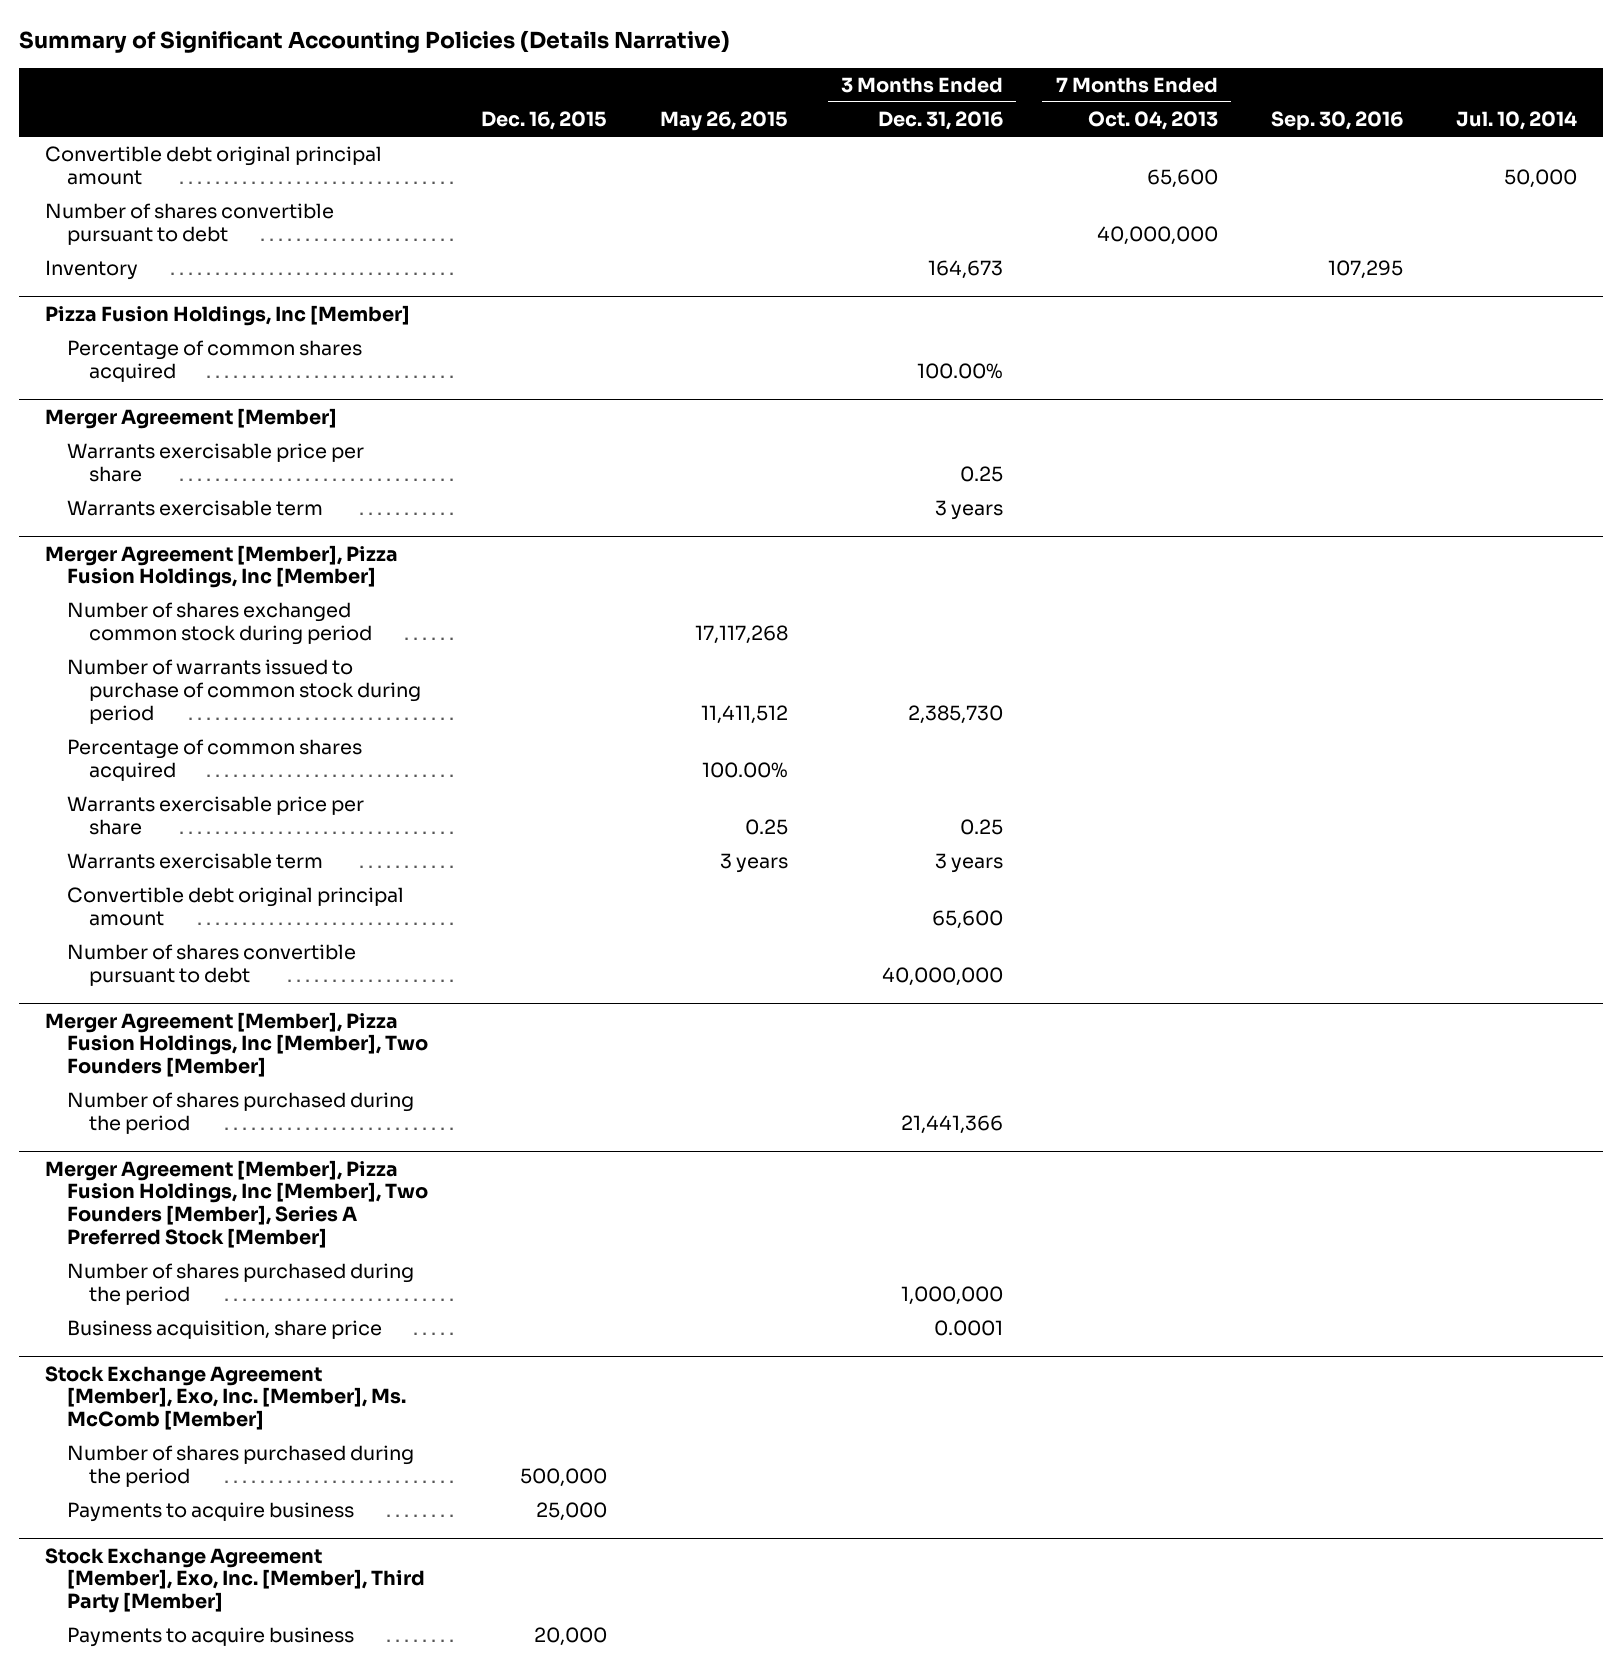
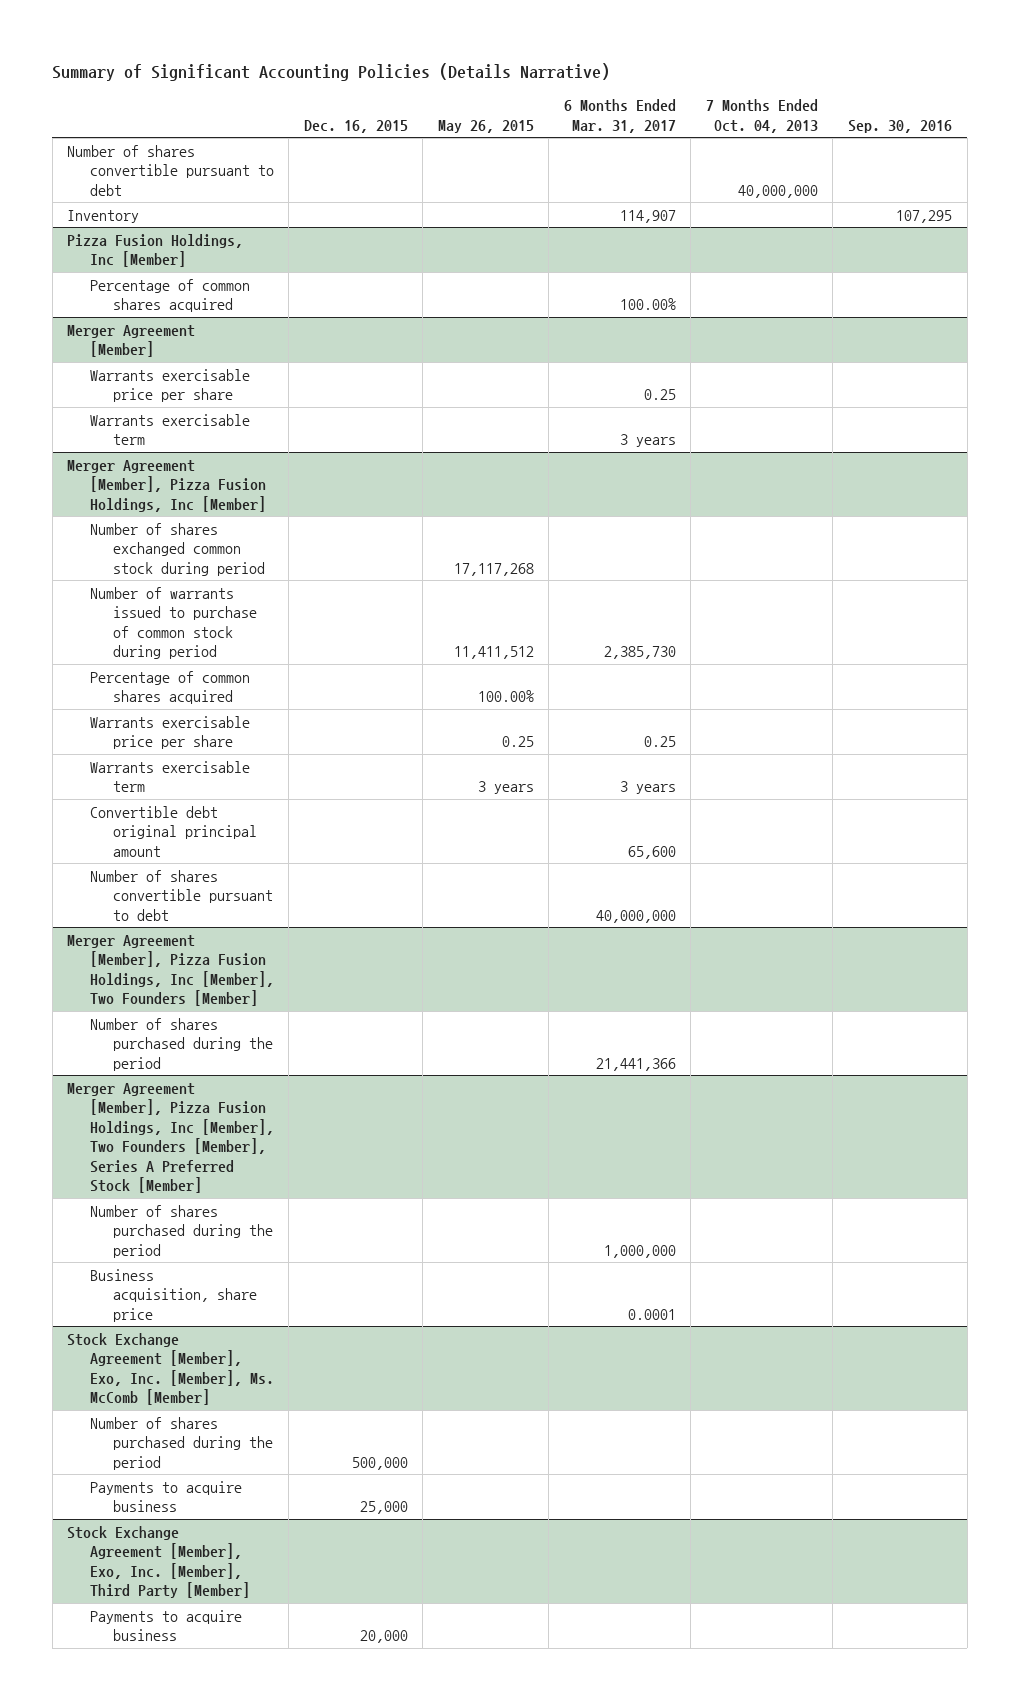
- | Dec. 16, 2015 | May 26, 2015 | 3 Months Ended Dec. 31, 2016 | 7 Months Ended Oct. 04, 2013 | Sep. 30, 2016 | Jul. 10, 2014
+ | Dec. 16, 2015 | May 26, 2015 | 6 Months Ended Mar. 31, 2017 | 7 Months Ended Oct. 04, 2013 | Sep. 30, 2016
- Convertible debt original principal amount | | | | 65,600 | | 50,000

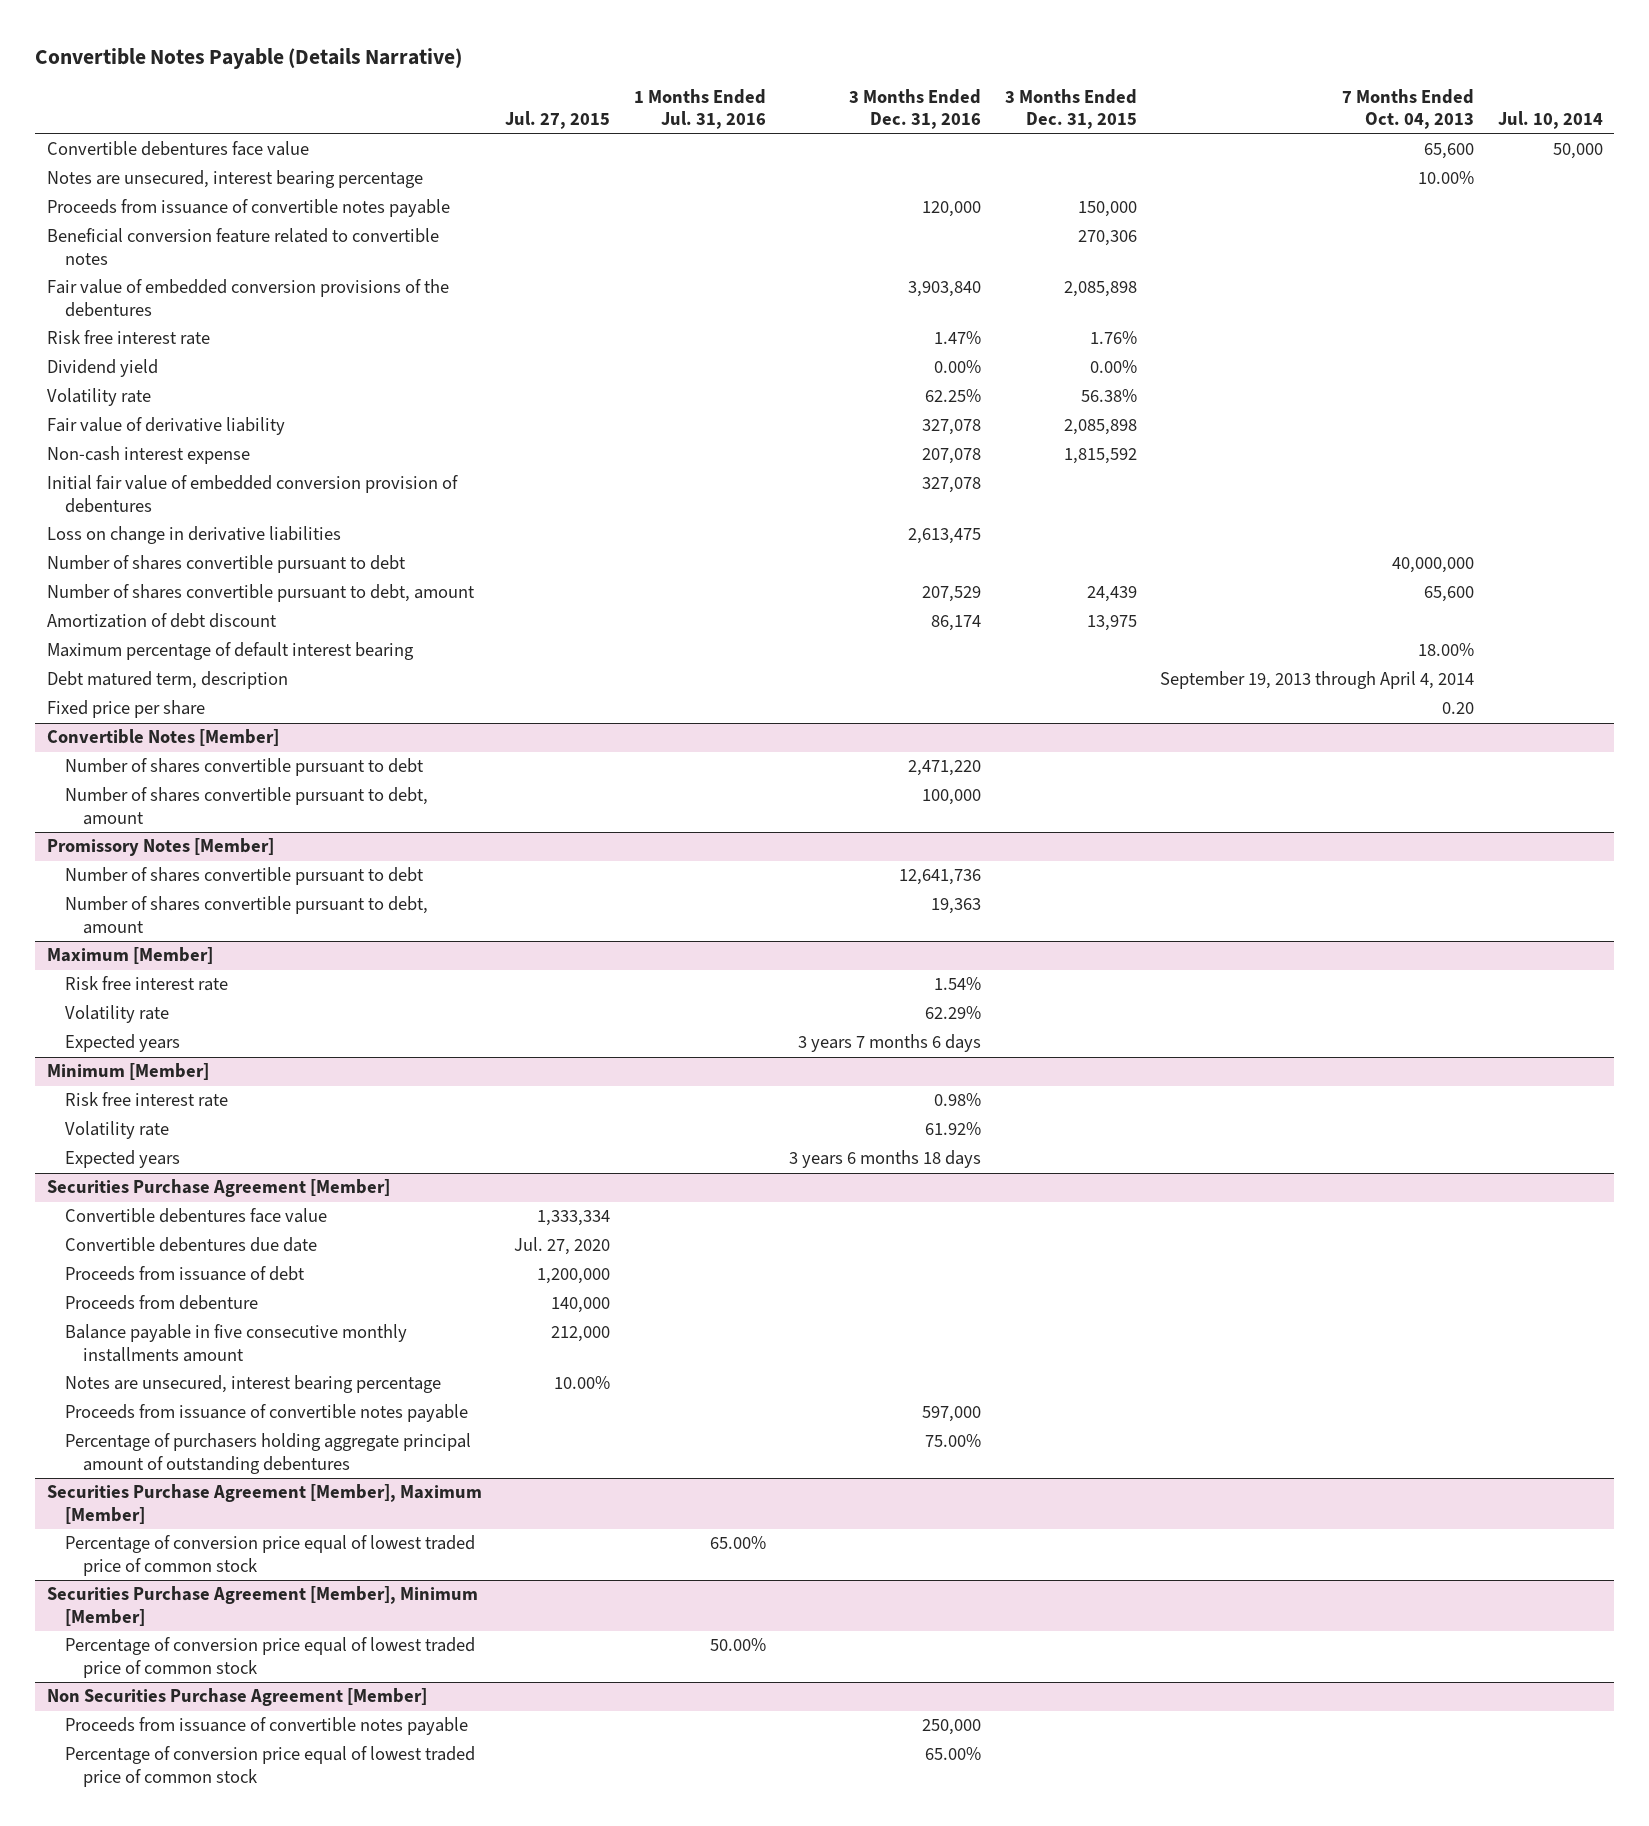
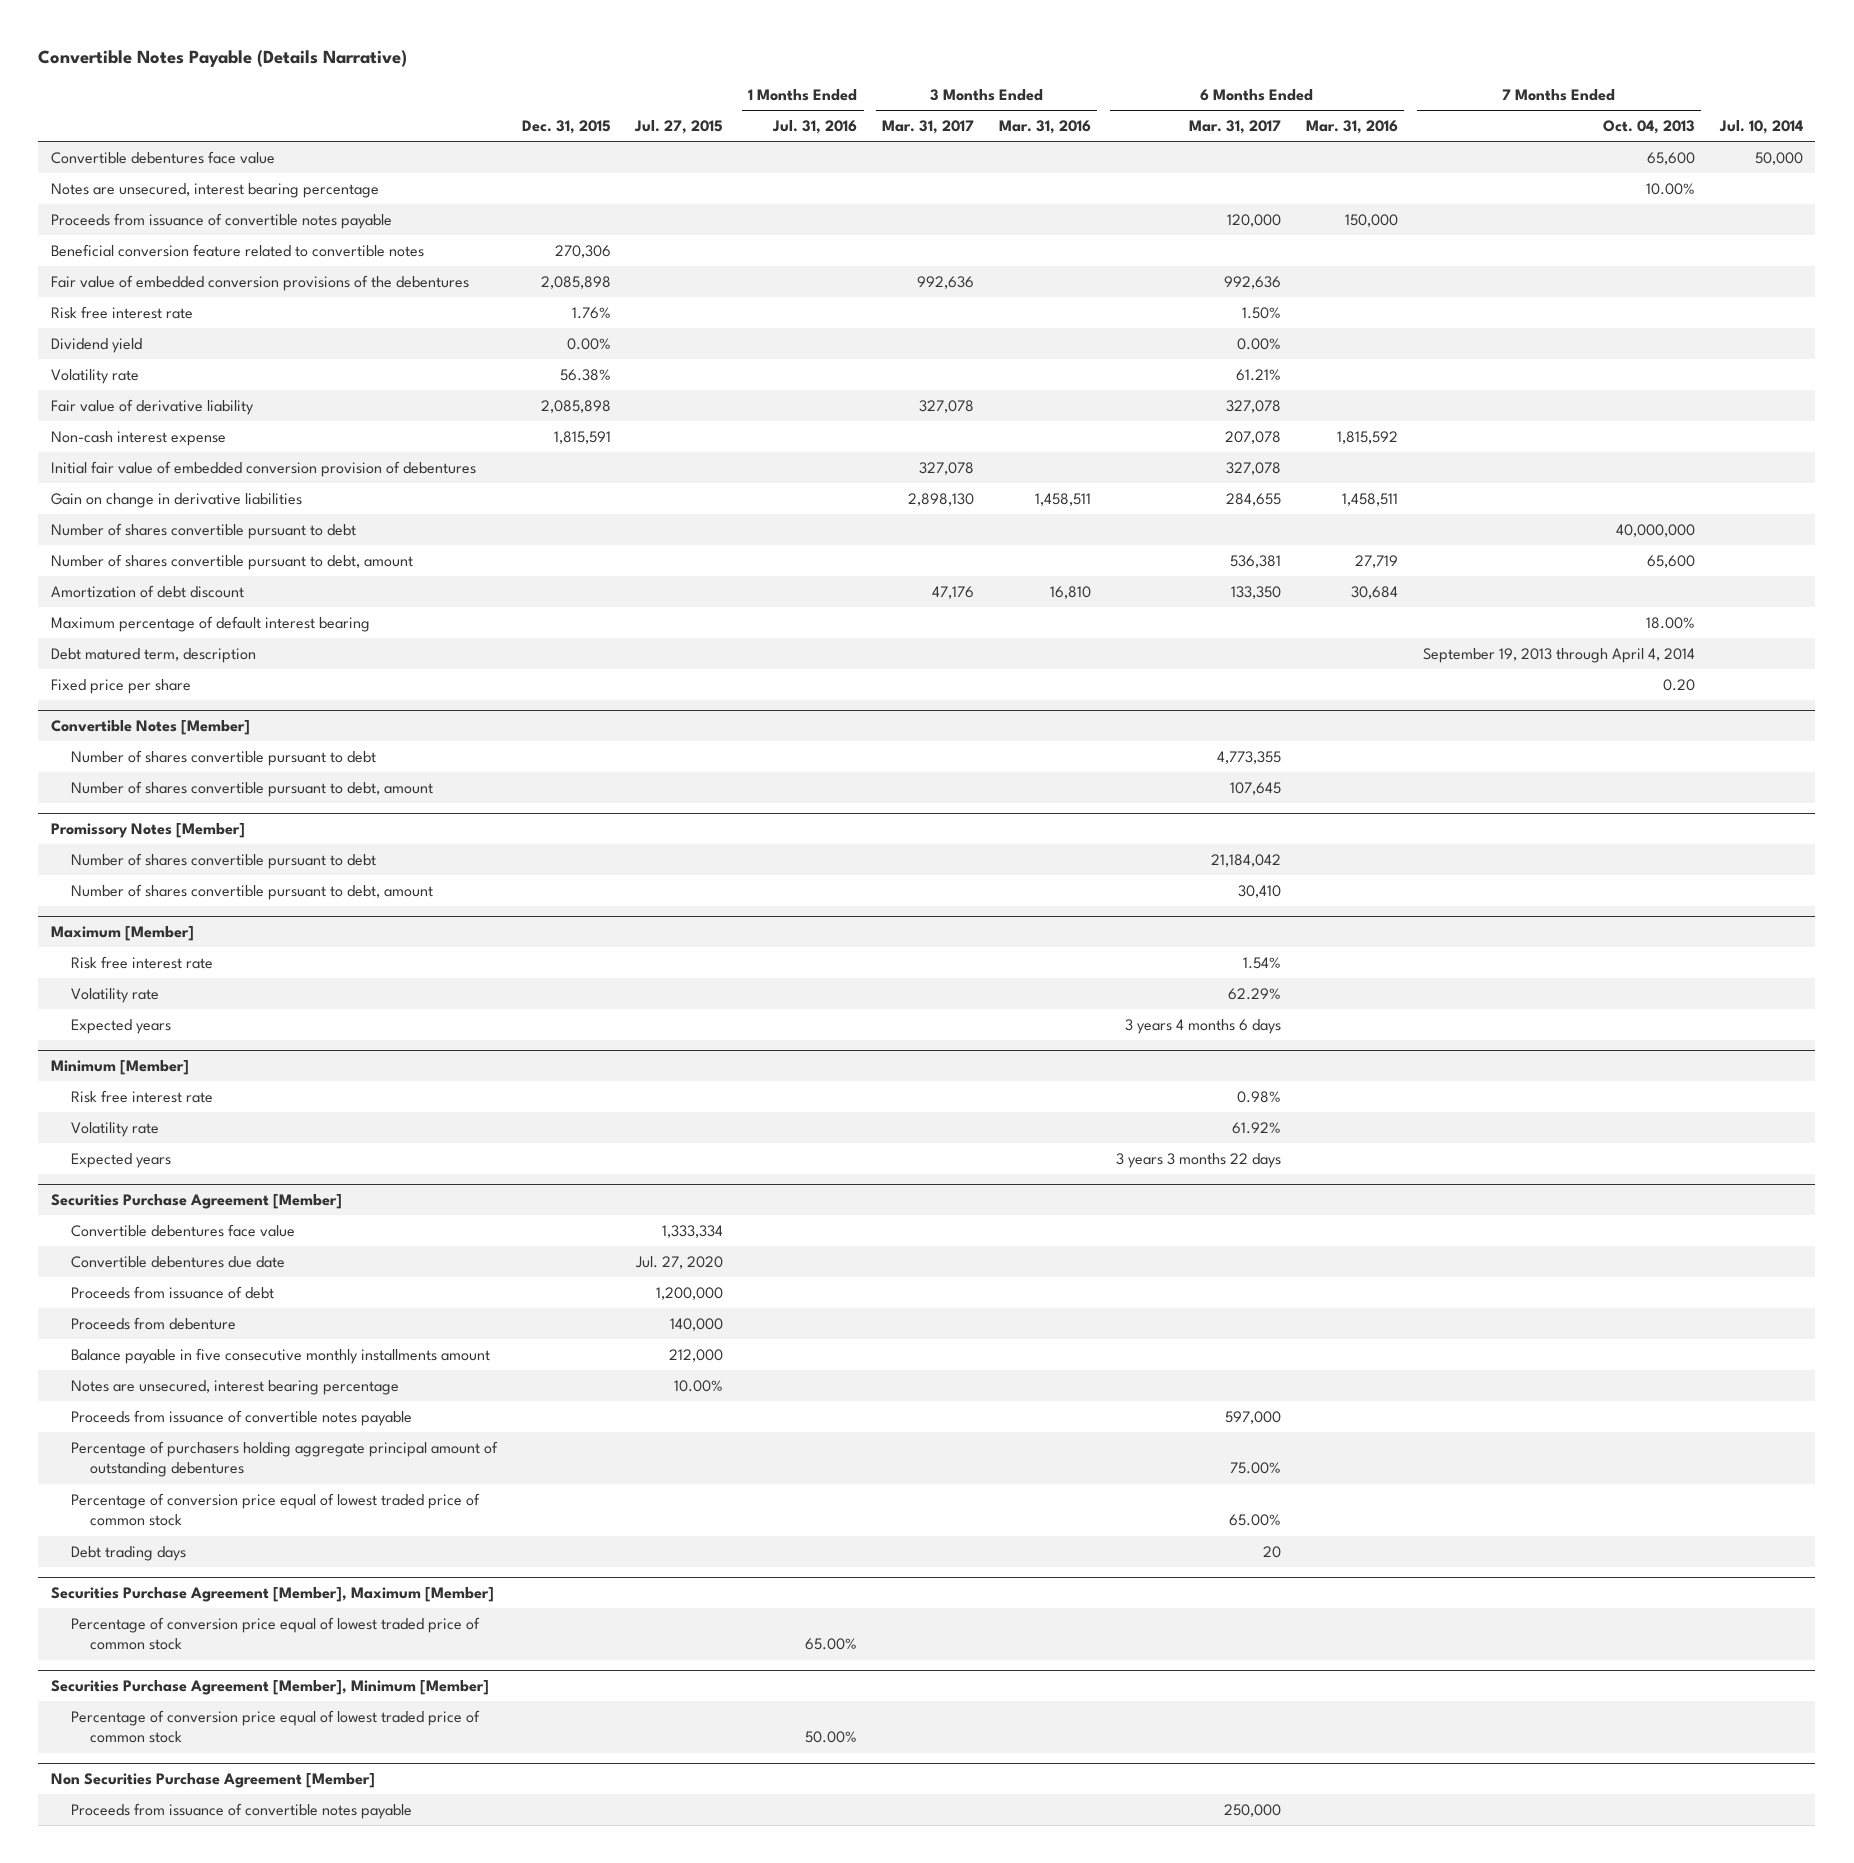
- | Jul. 27, 2015 | 1 Months Ended Jul. 31, 2016 | 3 Months Ended Dec. 31, 2016 | 3 Months Ended Dec. 31, 2015 | 7 Months Ended Oct. 04, 2013 | Jul. 10, 2014
+ | Dec. 31, 2015 | Jul. 27, 2015 | 1 Months Ended Jul. 31, 2016 | 3 Months Ended Mar. 31, 2017 | 3 Months Ended Mar. 31, 2016 | 6 Months Ended Mar. 31, 2017 | 6 Months Ended Mar. 31, 2016 | 7 Months Ended Oct. 04, 2013 | Jul. 10, 2014
- Loss on change in derivative liabilities | | | 2,613,475 | | |
+ Gain on change in derivative liabilities | | | | 2,898,130 | 1,458,511 | 284,655 | 1,458,511 | |
@ Securities Purchase Agreement [Member]
+ Percentage of conversion price equal of lowest traded price of common stock | | | | | | 65.00% | | |
+ Debt trading days | | | | | | 20 | | |
@ Non Securities Purchase Agreement [Member]
- Percentage of conversion price equal of lowest traded price of common stock | | | 65.00% | | |

